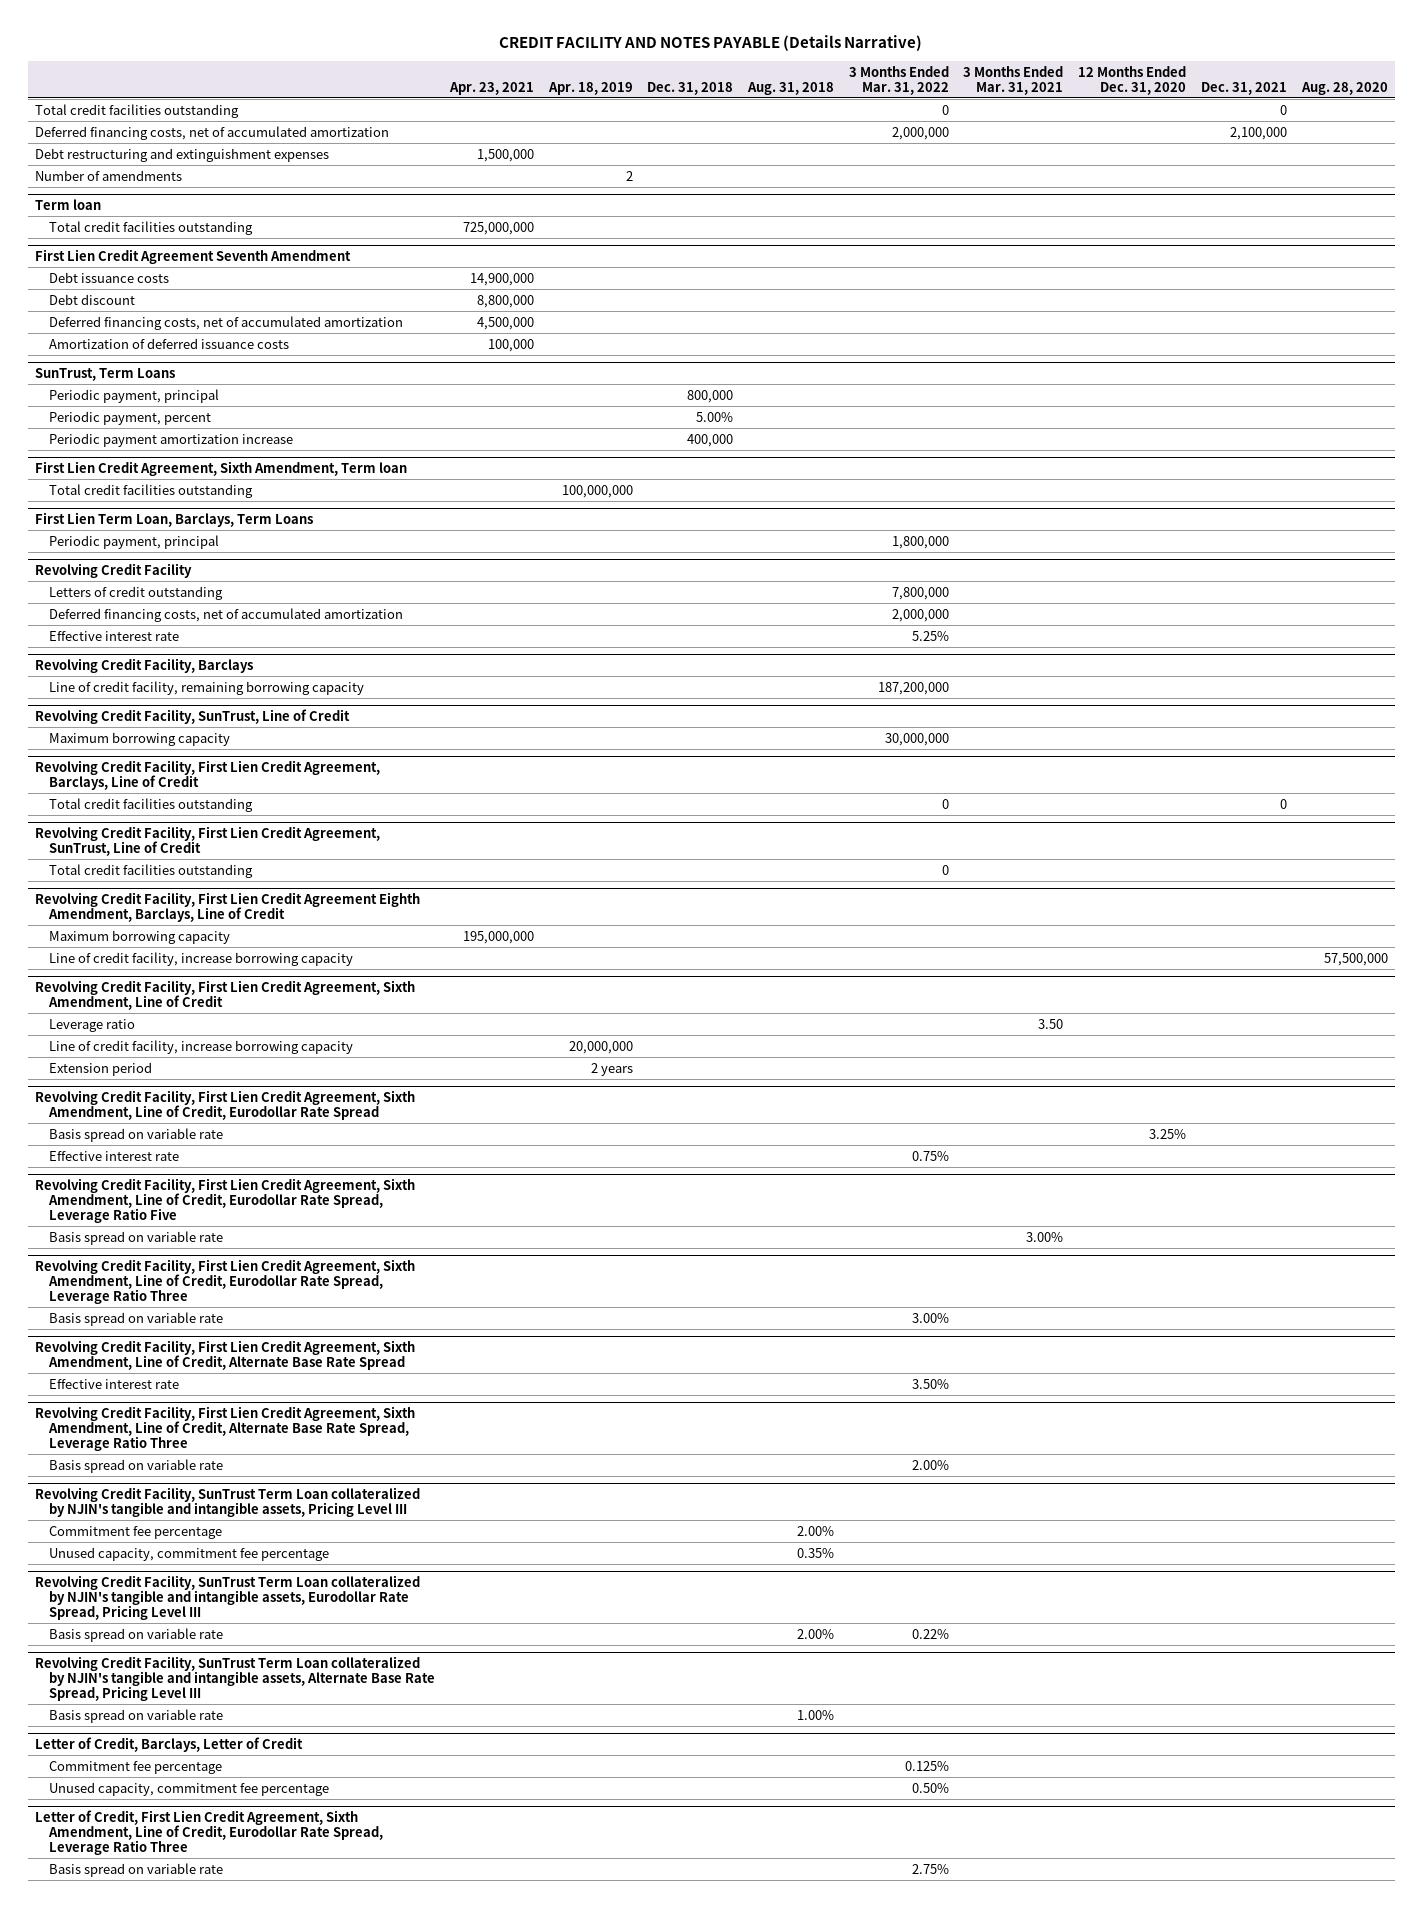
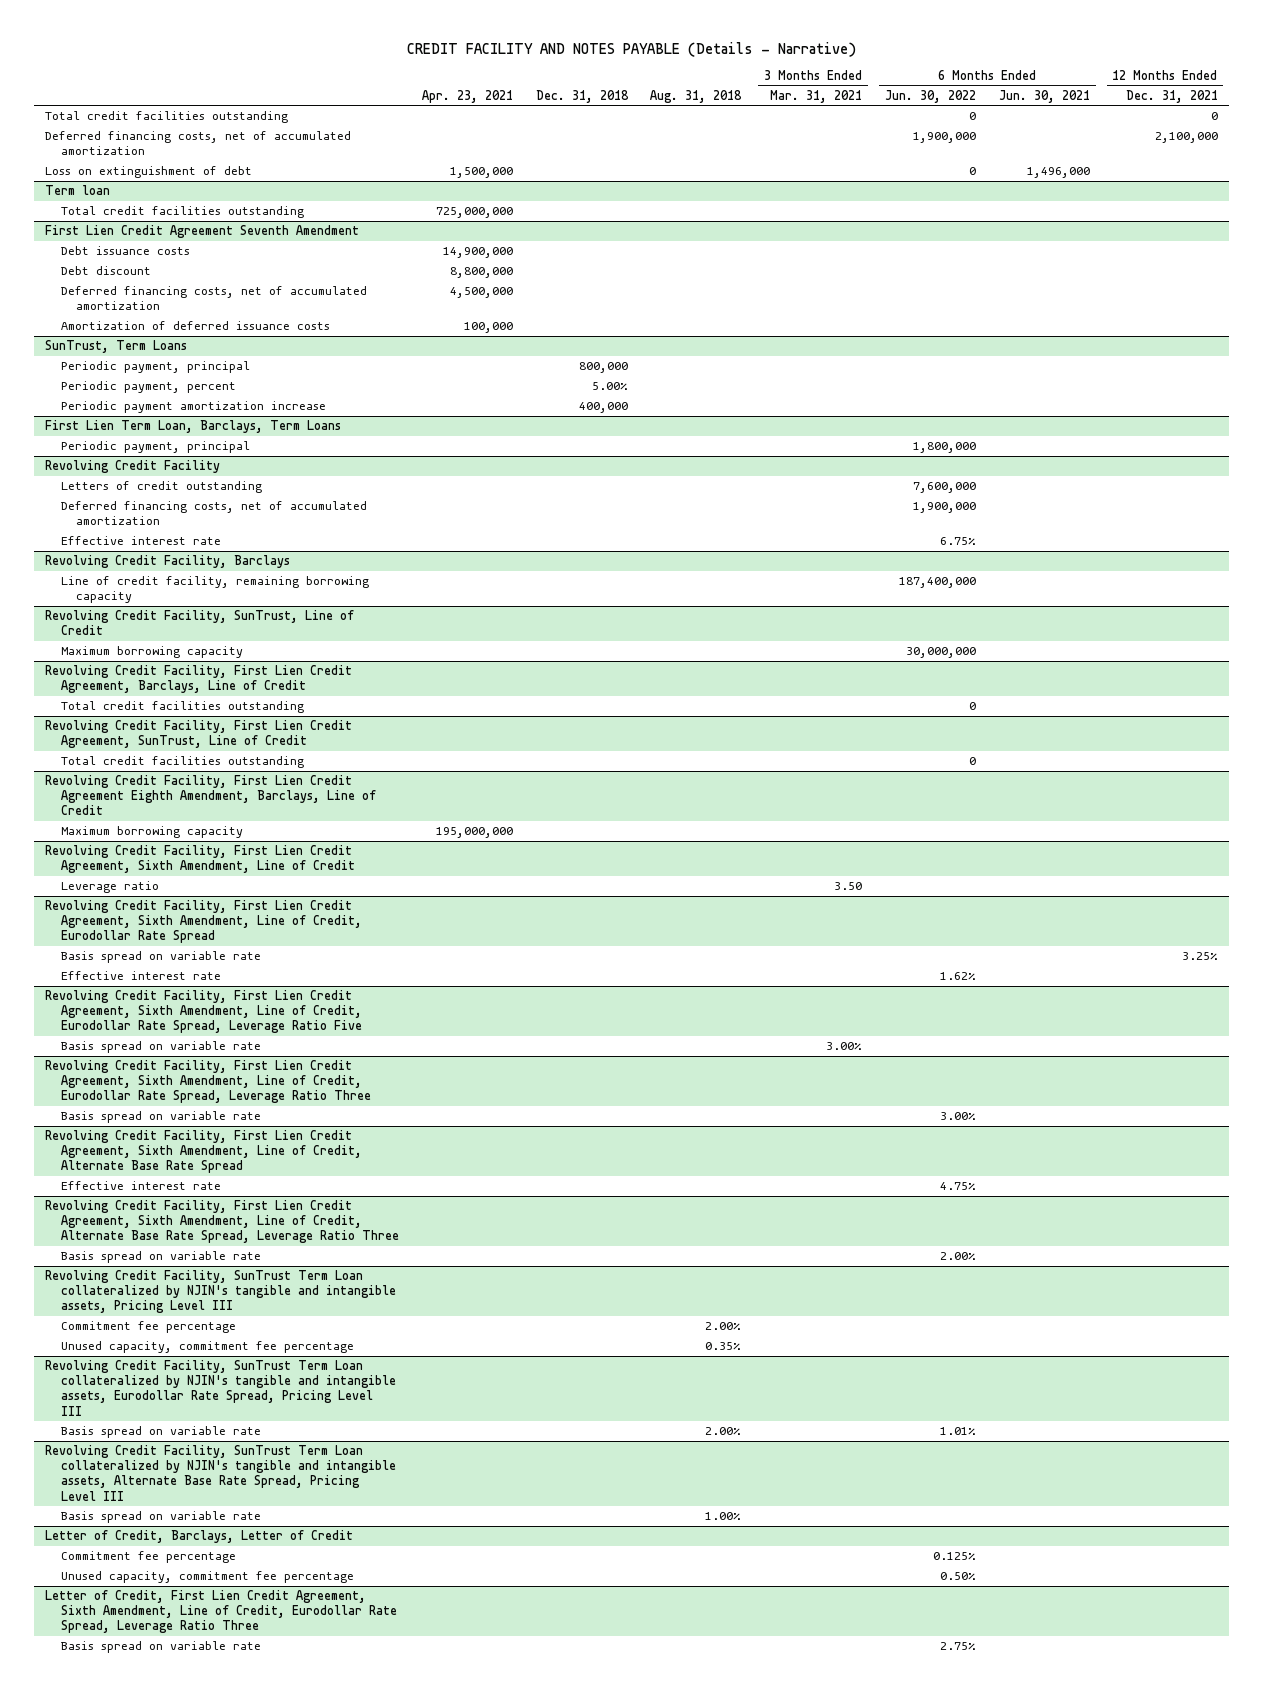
- CREDIT FACILITY AND NOTES PAYABLE (Details Narrative)
+ CREDIT FACILITY AND NOTES PAYABLE (Details - Narrative)
- | Apr. 23, 2021 | Apr. 18, 2019 | Dec. 31, 2018 | Aug. 31, 2018 | 3 Months Ended Mar. 31, 2022 | 3 Months Ended Mar. 31, 2021 | 12 Months Ended Dec. 31, 2020 | Dec. 31, 2021 | Aug. 28, 2020
+ | Apr. 23, 2021 | Dec. 31, 2018 | Aug. 31, 2018 | 3 Months Ended Mar. 31, 2021 | 6 Months Ended Jun. 30, 2022 | 6 Months Ended Jun. 30, 2021 | 12 Months Ended Dec. 31, 2021
- Debt restructuring and extinguishment expenses | 1,500,000 | | | | | | | |
- Number of amendments | | 2 | | | | | | |
+ Loss on extinguishment of debt | 1,500,000 | | | | 0 | 1,496,000 |
- First Lien Credit Agreement, Sixth Amendment, Term loan
- Total credit facilities outstanding | | 100,000,000 | | | | | | |
@ Revolving Credit Facility, First Lien Credit Agreement Eighth Amendment, Barclays, Line of Credit
- Line of credit facility, increase borrowing capacity | | | | | | | | | 57,500,000
@ Revolving Credit Facility, First Lien Credit Agreement, Sixth Amendment, Line of Credit
- Line of credit facility, increase borrowing capacity | | 20,000,000 | | | | | | |
- Extension period | | 2 years | | | | | | |

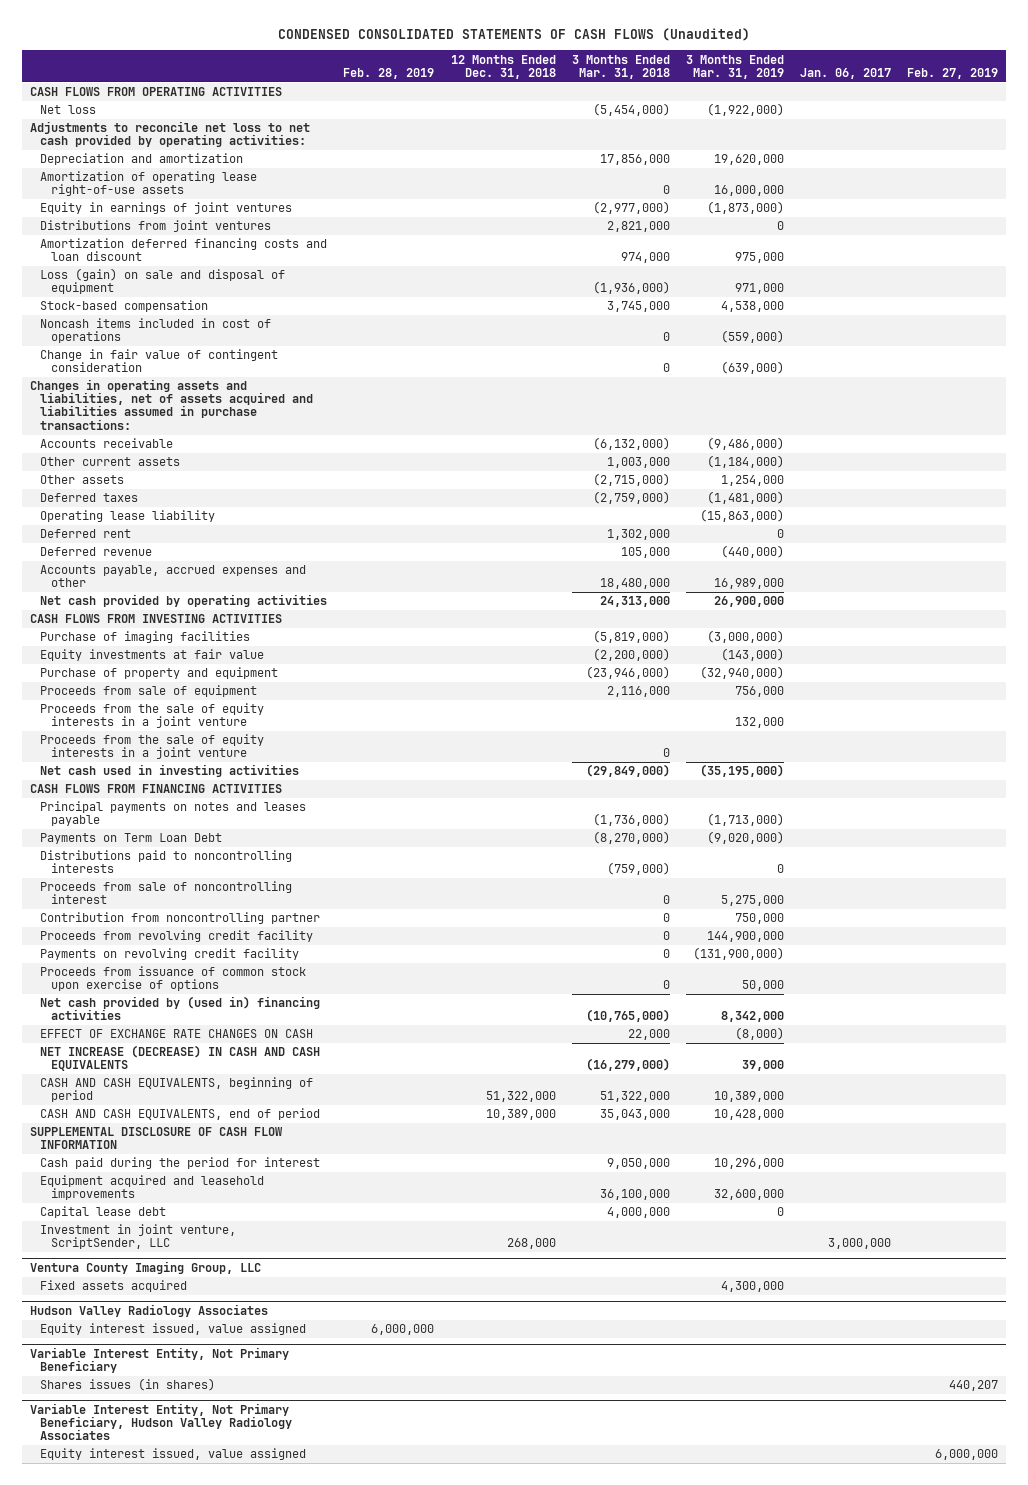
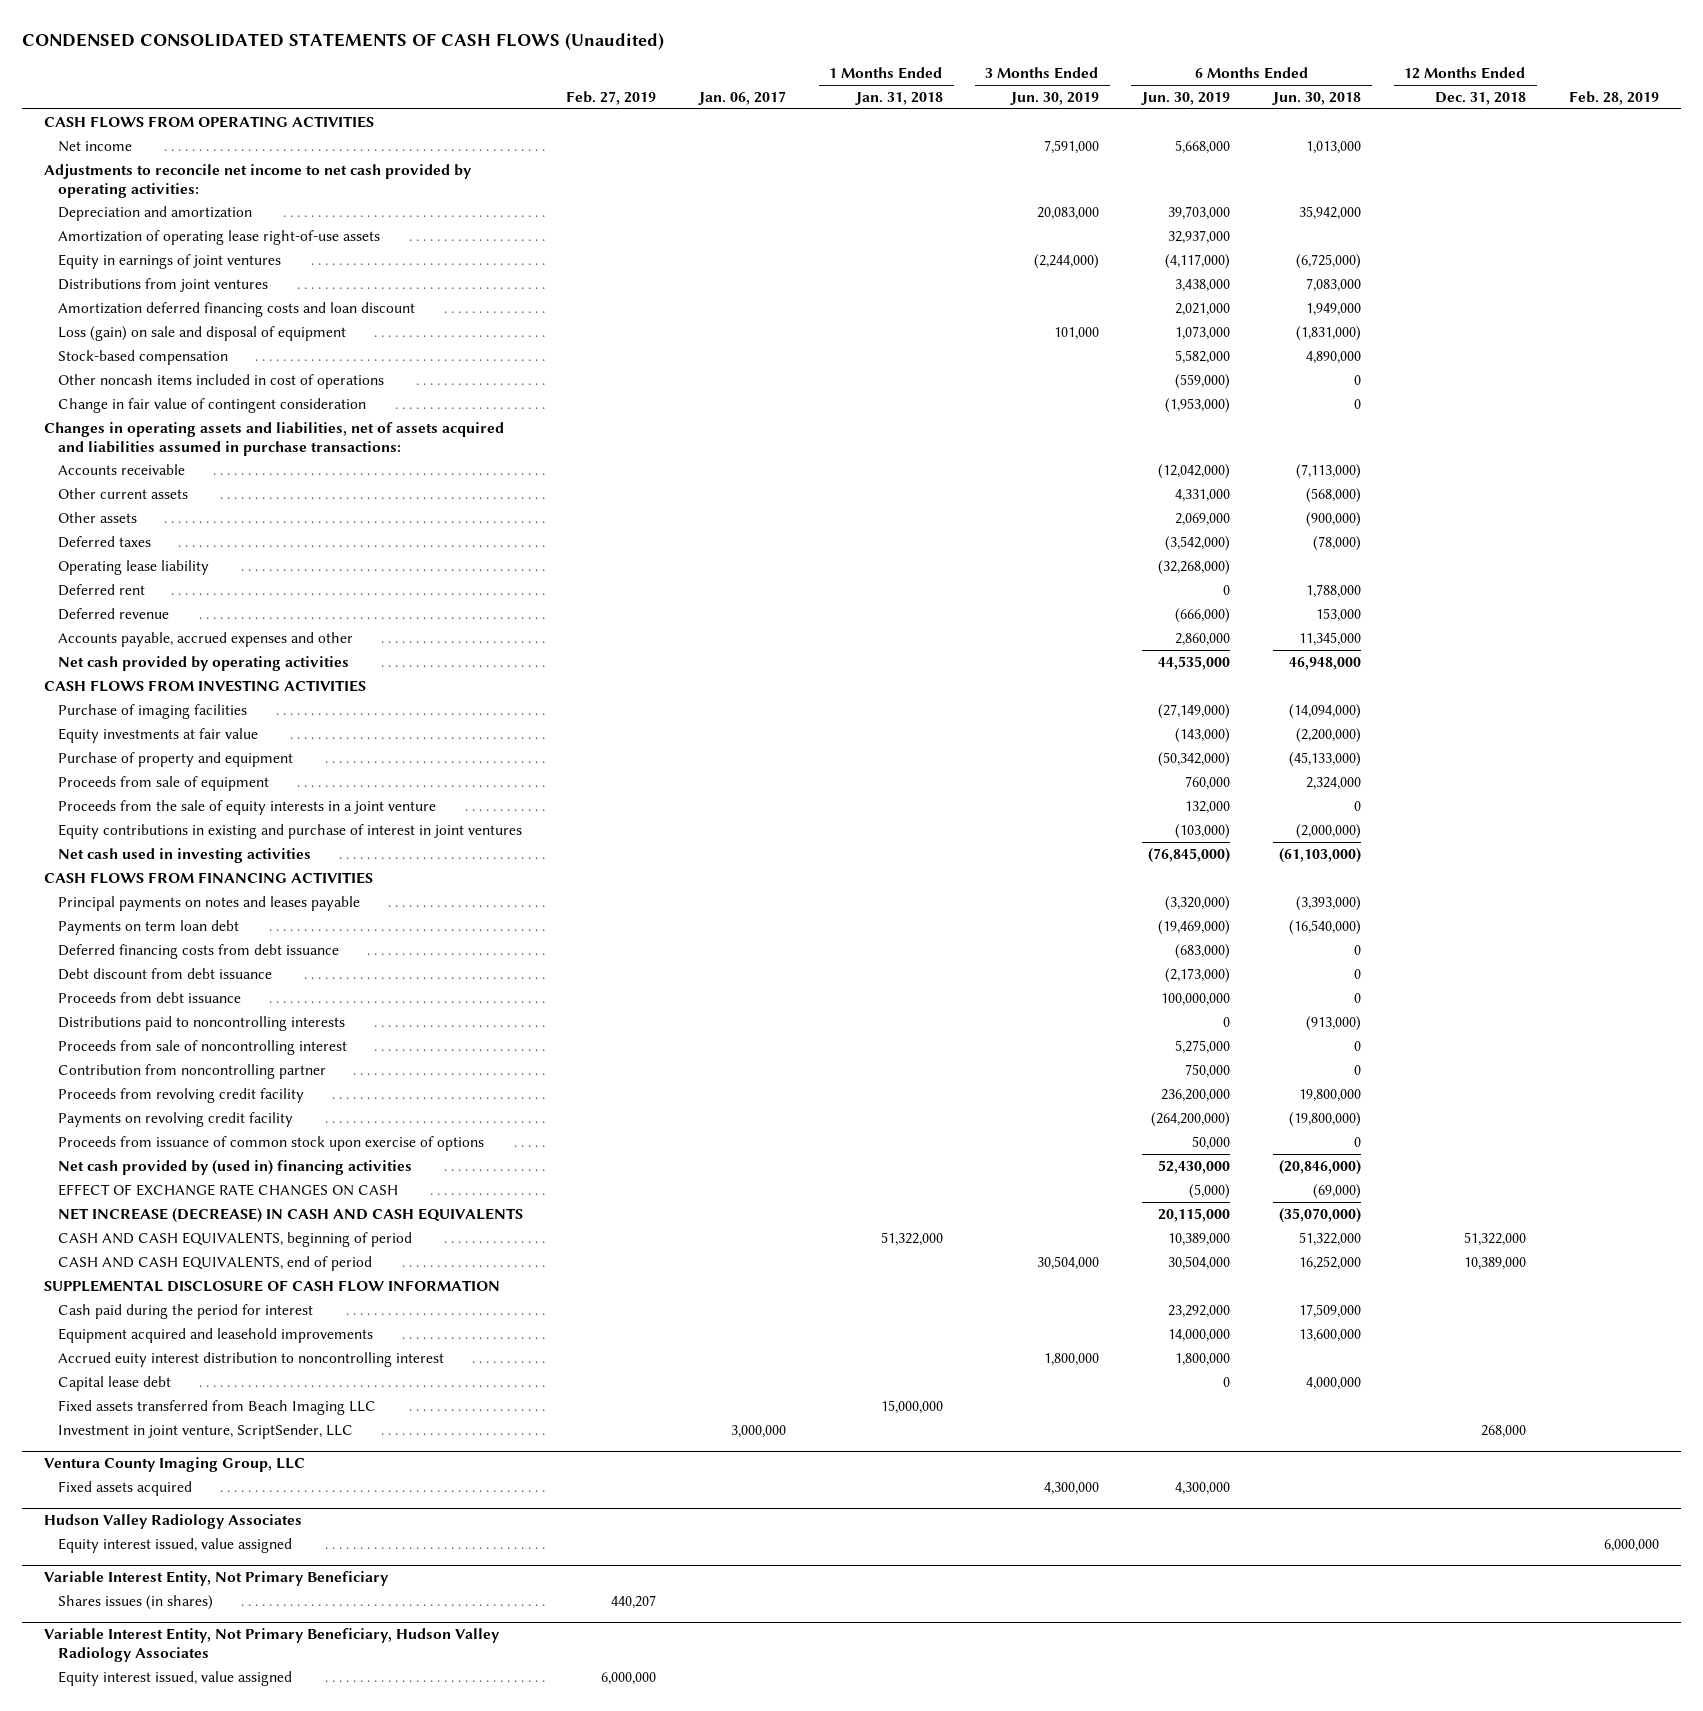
- | Feb. 28, 2019 | 12 Months Ended Dec. 31, 2018 | 3 Months Ended Mar. 31, 2018 | 3 Months Ended Mar. 31, 2019 | Jan. 06, 2017 | Feb. 27, 2019
+ | Feb. 27, 2019 | Jan. 06, 2017 | 1 Months Ended Jan. 31, 2018 | 3 Months Ended Jun. 30, 2019 | 6 Months Ended Jun. 30, 2019 | 6 Months Ended Jun. 30, 2018 | 12 Months Ended Dec. 31, 2018 | Feb. 28, 2019
- Net loss | | | (5,454,000) | (1,922,000) | |
- Adjustments to reconcile net loss to net cash provided by operating activities:
+ Net income | | | | 7,591,000 | 5,668,000 | 1,013,000 | |
+ Adjustments to reconcile net income to net cash provided by operating activities:
- Noncash items included in cost of operations | | | 0 | (559,000) | |
+ Other noncash items included in cost of operations | | | | | (559,000) | 0 | |
- Proceeds from the sale of equity interests in a joint venture | | | 0 | | |
+ Equity contributions in existing and purchase of interest in joint ventures | | | | | (103,000) | (2,000,000) | |
- Payments on Term Loan Debt | | | (8,270,000) | (9,020,000) | |
+ Payments on term loan debt | | | | | (19,469,000) | (16,540,000) | |
+ Deferred financing costs from debt issuance | | | | | (683,000) | 0 | |
+ Debt discount from debt issuance | | | | | (2,173,000) | 0 | |
+ Proceeds from debt issuance | | | | | 100,000,000 | 0 | |
+ Accrued euity interest distribution to noncontrolling interest | | | | 1,800,000 | 1,800,000 | | |
+ Fixed assets transferred from Beach Imaging LLC | | | 15,000,000 | | | | |

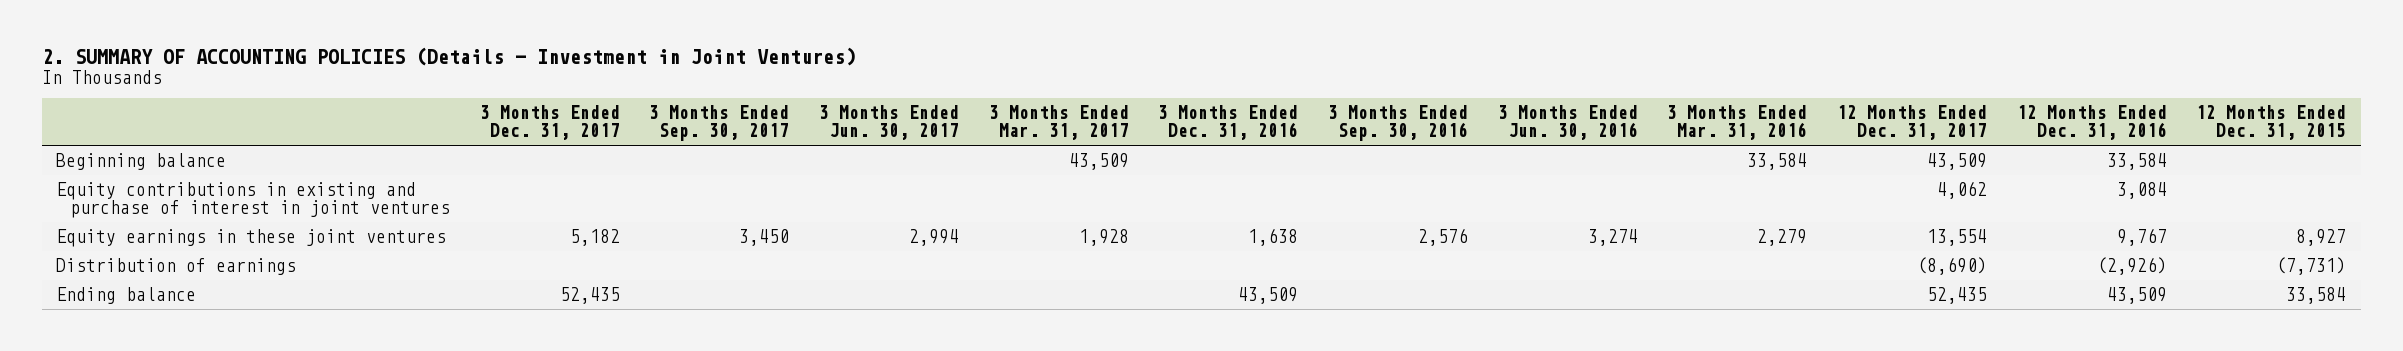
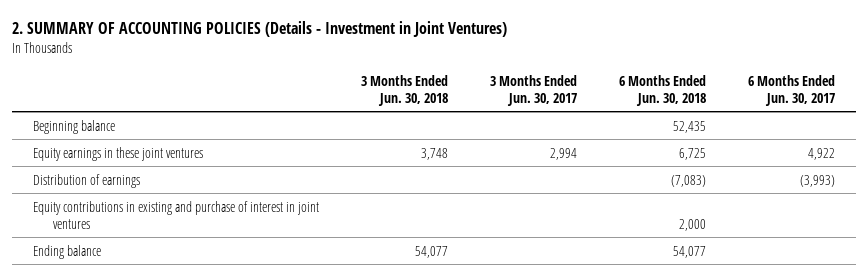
- | 3 Months Ended Dec. 31, 2017 | 3 Months Ended Sep. 30, 2017 | 3 Months Ended Jun. 30, 2017 | 3 Months Ended Mar. 31, 2017 | 3 Months Ended Dec. 31, 2016 | 3 Months Ended Sep. 30, 2016 | 3 Months Ended Jun. 30, 2016 | 3 Months Ended Mar. 31, 2016 | 12 Months Ended Dec. 31, 2017 | 12 Months Ended Dec. 31, 2016 | 12 Months Ended Dec. 31, 2015
+ | 3 Months Ended Jun. 30, 2018 | 3 Months Ended Jun. 30, 2017 | 6 Months Ended Jun. 30, 2018 | 6 Months Ended Jun. 30, 2017
moved down: Equity contributions in existing and purchase of interest in joint ventures | | | 2,000 |

